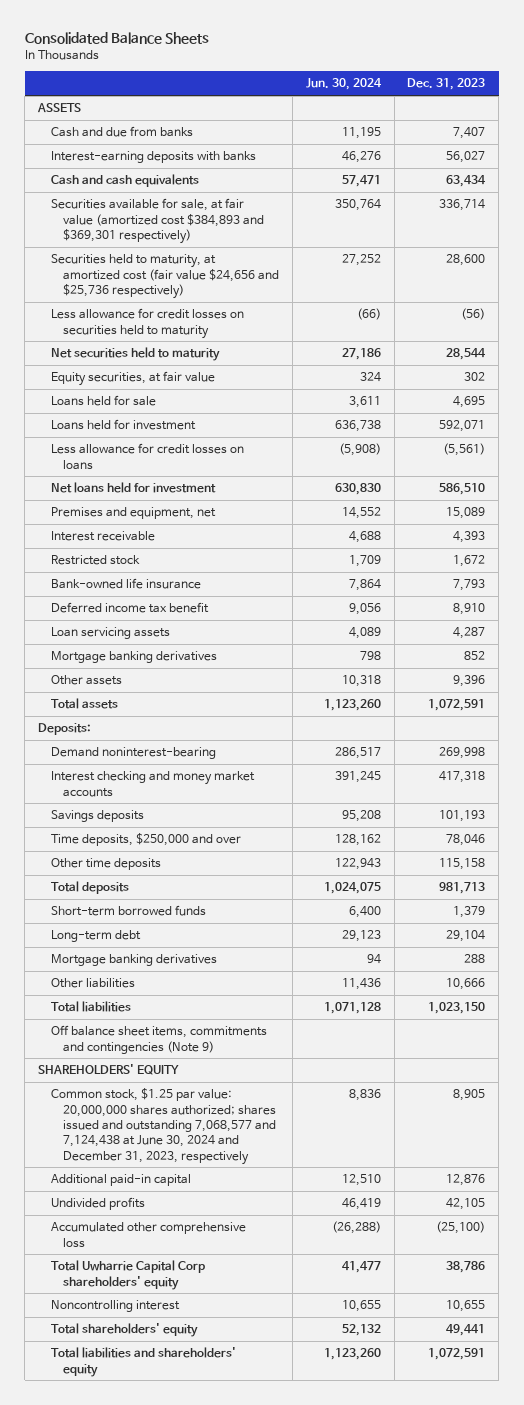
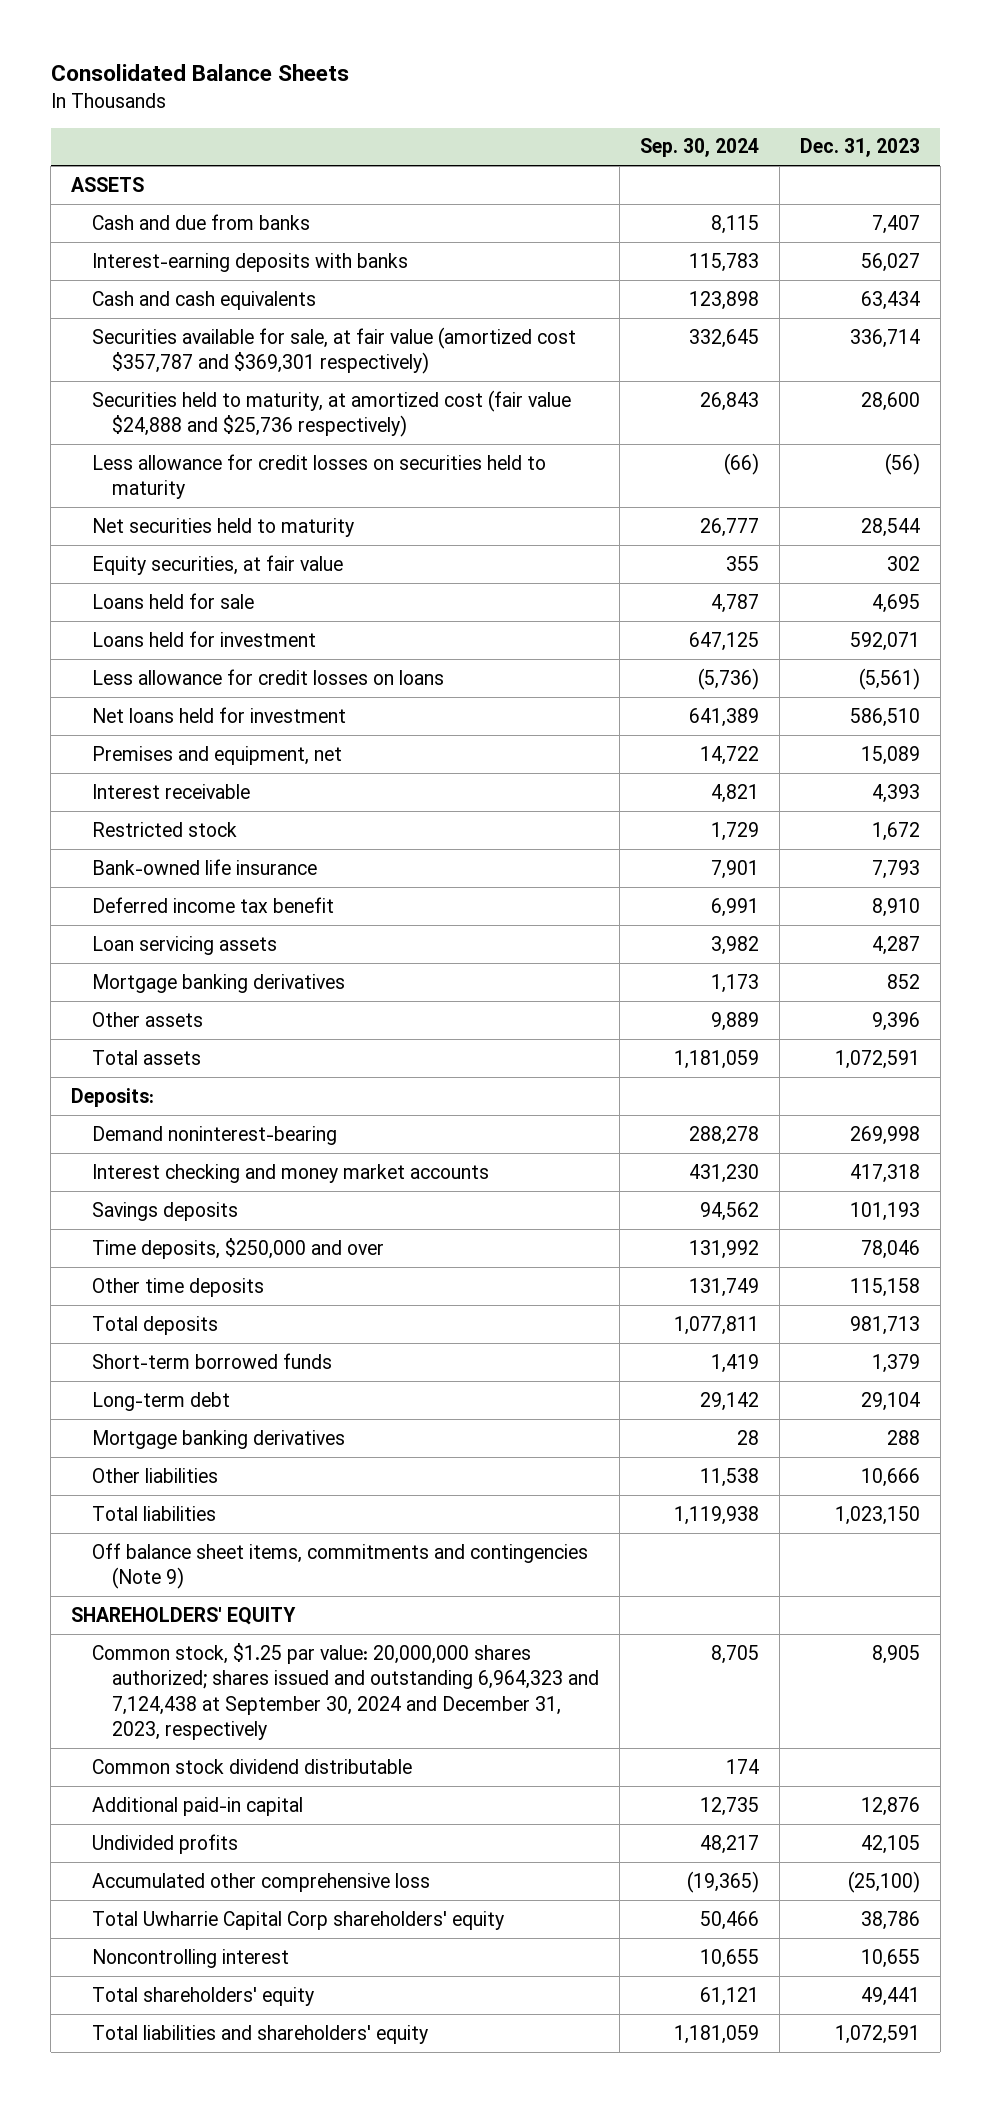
- | Jun. 30, 2024 | Dec. 31, 2023
+ | Sep. 30, 2024 | Dec. 31, 2023
- Securities available for sale, at fair value (amortized cost $384,893 and $369,301 respectively) | 350,764 | 336,714
- Securities held to maturity, at amortized cost (fair value $24,656 and $25,736 respectively) | 27,252 | 28,600
+ Securities available for sale, at fair value (amortized cost $357,787 and $369,301 respectively) | 332,645 | 336,714
+ Securities held to maturity, at amortized cost (fair value $24,888 and $25,736 respectively) | 26,843 | 28,600
- Common stock, $1.25 par value: 20,000,000 shares authorized; shares issued and outstanding 7,068,577 and 7,124,438 at June 30, 2024 and December 31, 2023, respectively | 8,836 | 8,905
+ Common stock, $1.25 par value: 20,000,000 shares authorized; shares issued and outstanding 6,964,323 and 7,124,438 at September 30, 2024 and December 31, 2023, respectively | 8,705 | 8,905
+ Common stock dividend distributable | 174 |

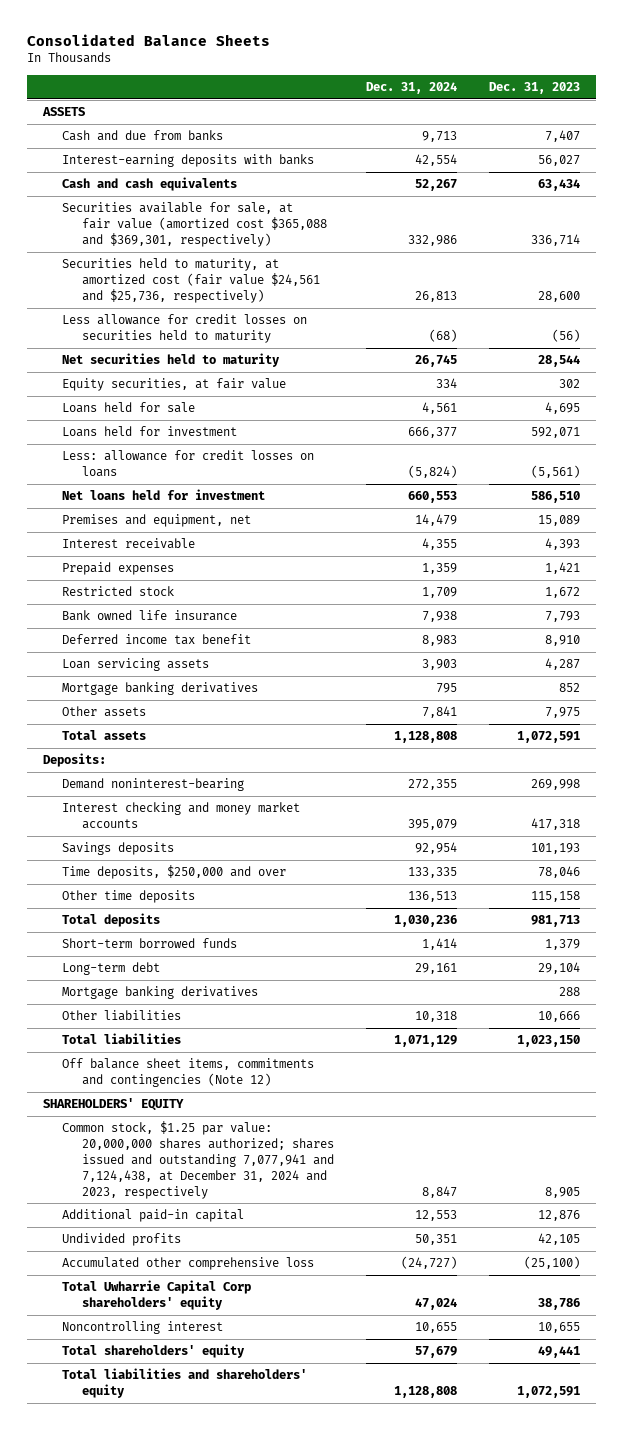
- | Sep. 30, 2024 | Dec. 31, 2023
+ | Dec. 31, 2024 | Dec. 31, 2023
- Securities available for sale, at fair value (amortized cost $357,787 and $369,301 respectively) | 332,645 | 336,714
- Securities held to maturity, at amortized cost (fair value $24,888 and $25,736 respectively) | 26,843 | 28,600
+ Securities available for sale, at fair value (amortized cost $365,088 and $369,301, respectively) | 332,986 | 336,714
+ Securities held to maturity, at amortized cost (fair value $24,561 and $25,736, respectively) | 26,813 | 28,600
- Less allowance for credit losses on loans | (5,736) | (5,561)
+ Less: allowance for credit losses on loans | (5,824) | (5,561)
+ Prepaid expenses | 1,359 | 1,421
- Bank-owned life insurance | 7,901 | 7,793
+ Bank owned life insurance | 7,938 | 7,793
- Other assets | 9,889 | 9,396
+ Other assets | 7,841 | 7,975
- Off balance sheet items, commitments and contingencies (Note 9)
+ Off balance sheet items, commitments and contingencies (Note 12)
- Common stock, $1.25 par value: 20,000,000 shares authorized; shares issued and outstanding 6,964,323 and 7,124,438 at September 30, 2024 and December 31, 2023, respectively | 8,705 | 8,905
- Common stock dividend distributable | 174 |
+ Common stock, $1.25 par value: 20,000,000 shares authorized; shares issued and outstanding 7,077,941 and 7,124,438, at December 31, 2024 and 2023, respectively | 8,847 | 8,905

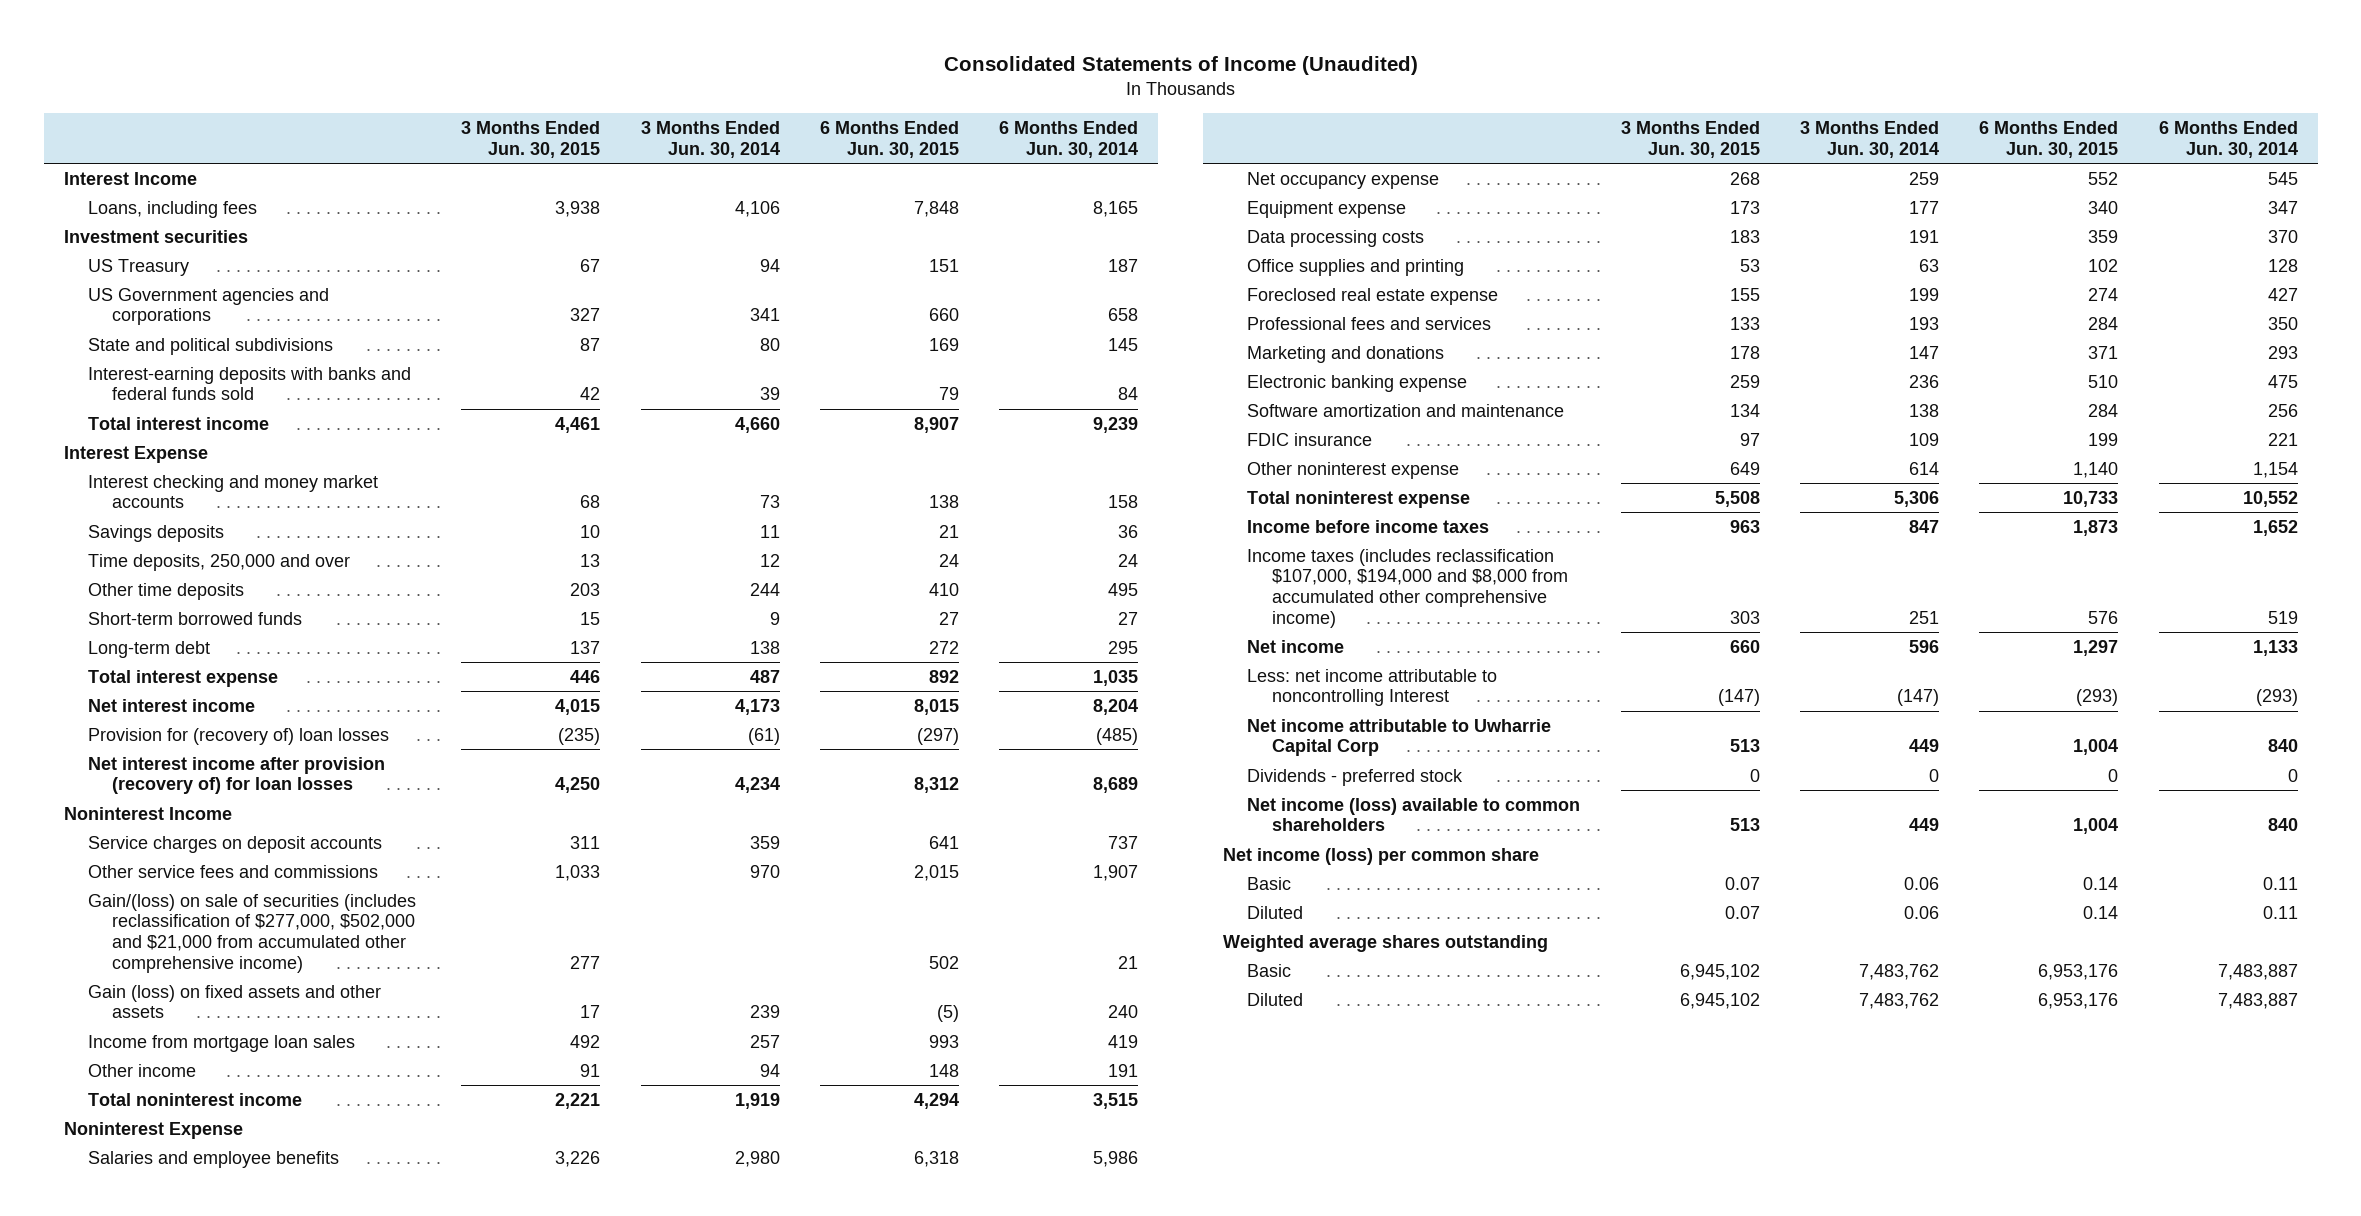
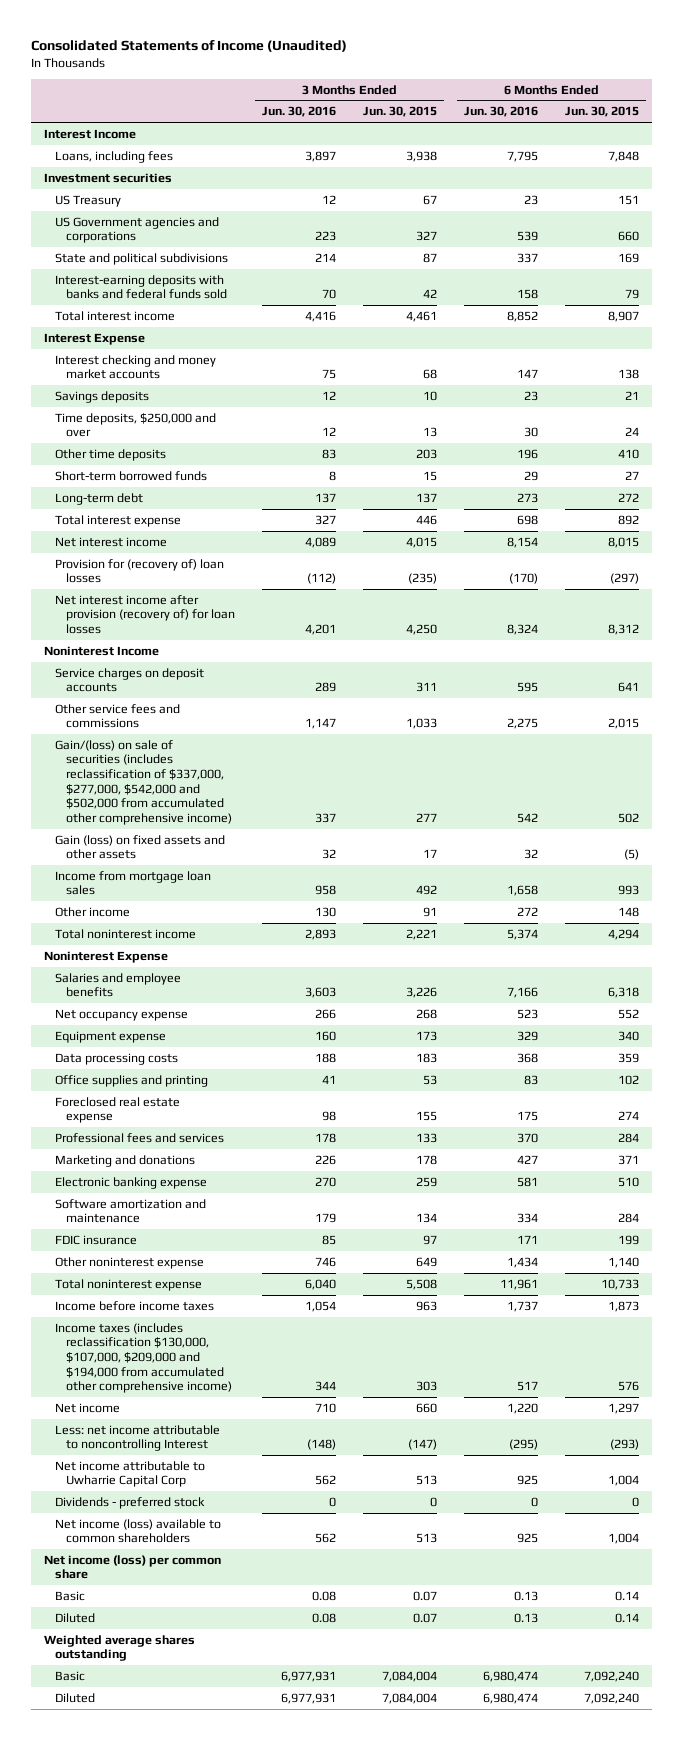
- | 3 Months Ended Jun. 30, 2015 | 3 Months Ended Jun. 30, 2014 | 6 Months Ended Jun. 30, 2015 | 6 Months Ended Jun. 30, 2014
+ | 3 Months Ended Jun. 30, 2016 | 3 Months Ended Jun. 30, 2015 | 6 Months Ended Jun. 30, 2016 | 6 Months Ended Jun. 30, 2015
- Time deposits, 250,000 and over | 13 | 12 | 24 | 24
+ Time deposits, $250,000 and over | 12 | 13 | 30 | 24
- Gain/(loss) on sale of securities (includes reclassification of $277,000, $502,000 and $21,000 from accumulated other comprehensive income) | 277 | | 502 | 21
+ Gain/(loss) on sale of securities (includes reclassification of $337,000, $277,000, $542,000 and $502,000 from accumulated other comprehensive income) | 337 | 277 | 542 | 502
- Income taxes (includes reclassification $107,000, $194,000 and $8,000 from accumulated other comprehensive income) | 303 | 251 | 576 | 519
+ Income taxes (includes reclassification $130,000, $107,000, $209,000 and $194,000 from accumulated other comprehensive income) | 344 | 303 | 517 | 576
- Basic | 6,945,102 | 7,483,762 | 6,953,176 | 7,483,887
- Diluted | 6,945,102 | 7,483,762 | 6,953,176 | 7,483,887
+ Basic | 6,977,931 | 7,084,004 | 6,980,474 | 7,092,240
+ Diluted | 6,977,931 | 7,084,004 | 6,980,474 | 7,092,240

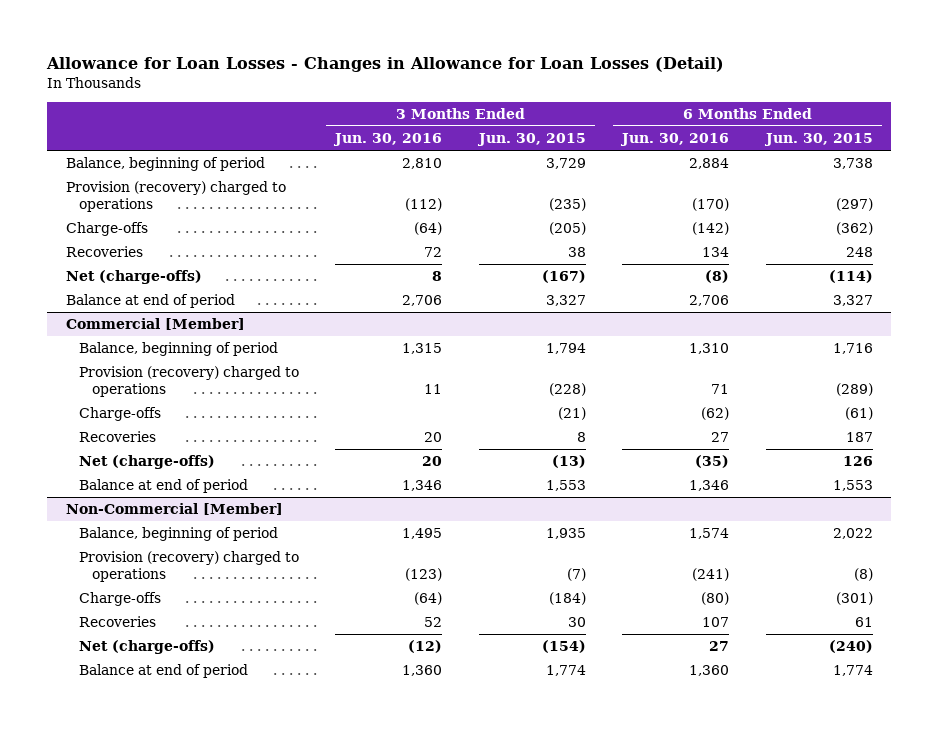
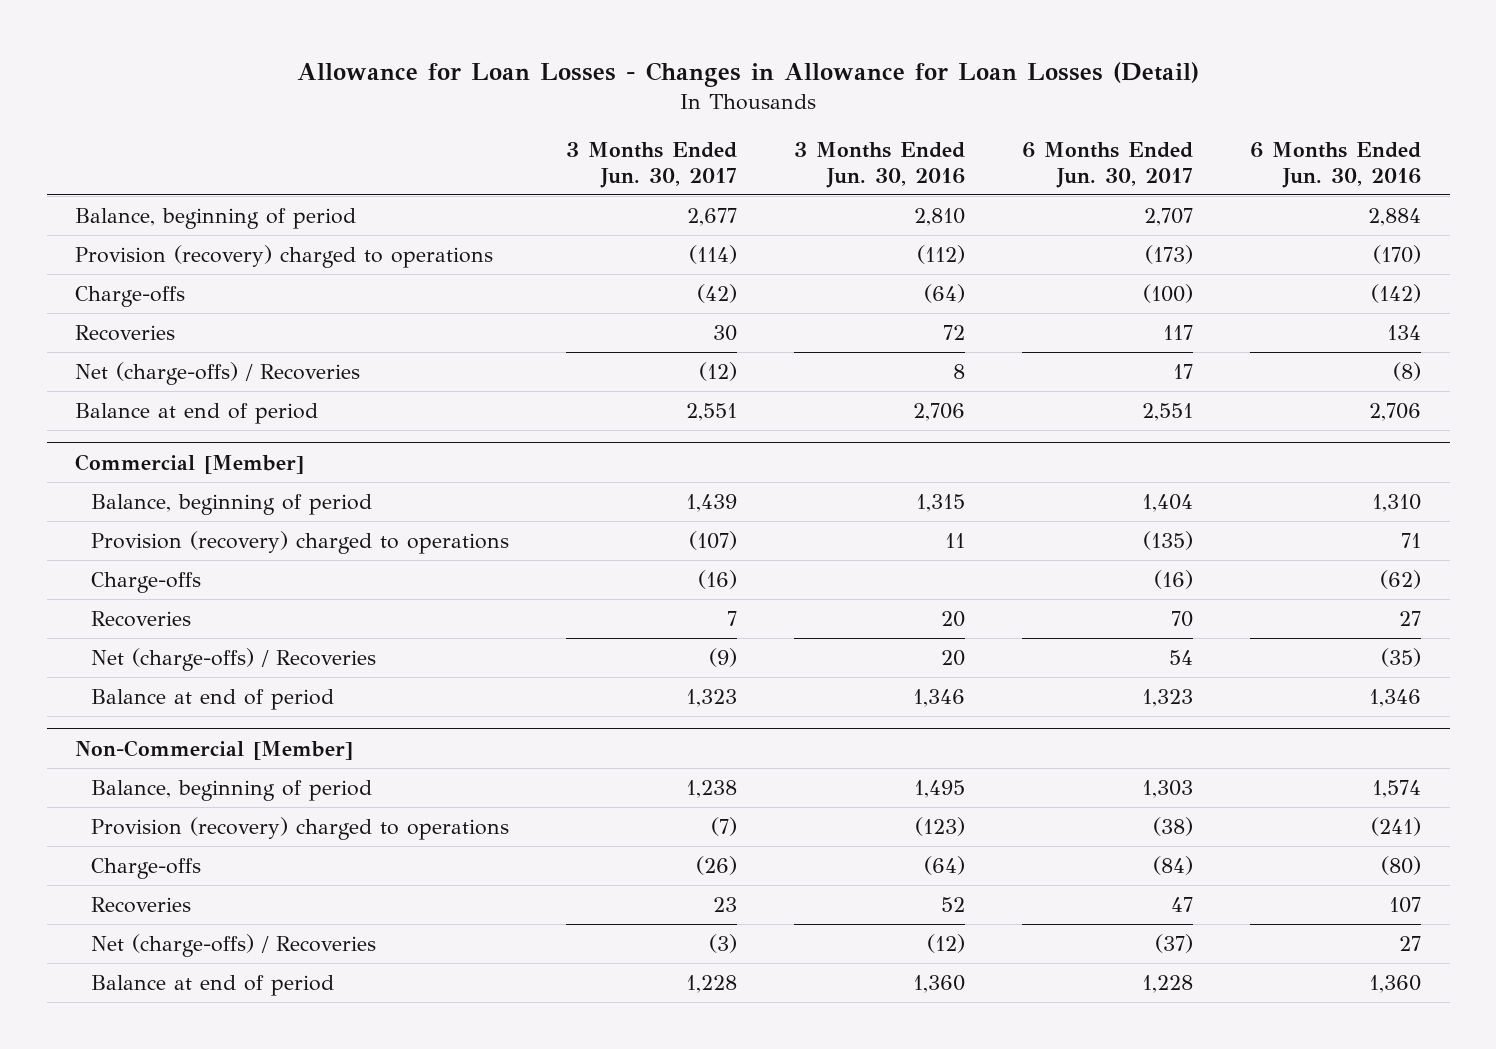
- | 3 Months Ended Jun. 30, 2016 | 3 Months Ended Jun. 30, 2015 | 6 Months Ended Jun. 30, 2016 | 6 Months Ended Jun. 30, 2015
+ | 3 Months Ended Jun. 30, 2017 | 3 Months Ended Jun. 30, 2016 | 6 Months Ended Jun. 30, 2017 | 6 Months Ended Jun. 30, 2016
- Net (charge-offs) | 8 | (167) | (8) | (114)
+ Net (charge-offs) / Recoveries | (12) | 8 | 17 | (8)
@ Commercial [Member]
- Net (charge-offs) | 20 | (13) | (35) | 126
+ Net (charge-offs) / Recoveries | (9) | 20 | 54 | (35)
@ Non-Commercial [Member]
- Net (charge-offs) | (12) | (154) | 27 | (240)
+ Net (charge-offs) / Recoveries | (3) | (12) | (37) | 27

